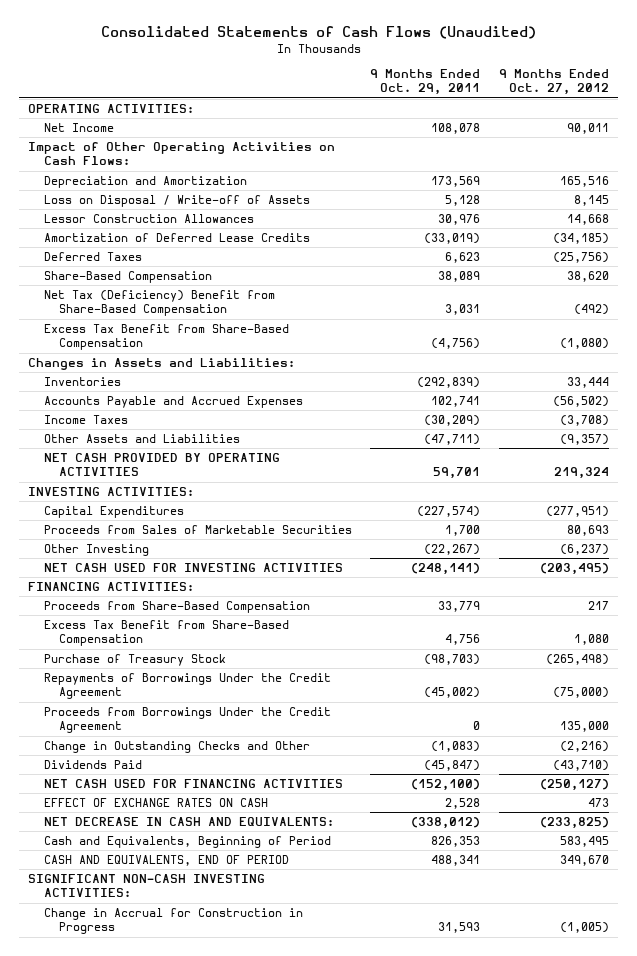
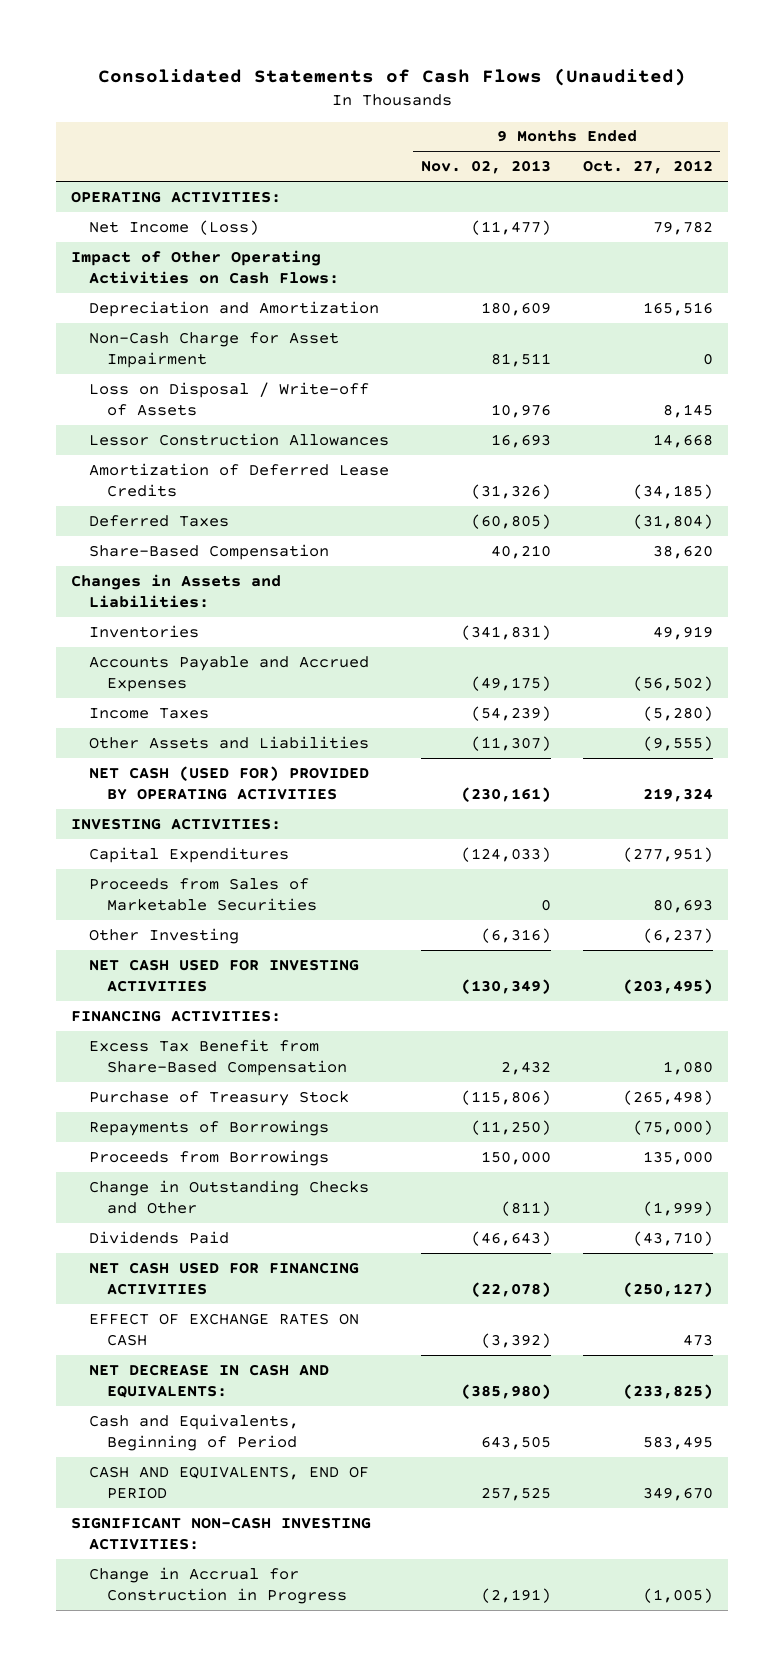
- | 9 Months Ended Oct. 29, 2011 | 9 Months Ended Oct. 27, 2012
+ | 9 Months Ended Nov. 02, 2013 | 9 Months Ended Oct. 27, 2012
- Net Income | 108,078 | 90,011
+ Net Income (Loss) | (11,477) | 79,782
+ Non-Cash Charge for Asset Impairment | 81,511 | 0
- Deferred Taxes | 6,623 | (25,756)
+ Deferred Taxes | (60,805) | (31,804)
- Net Tax (Deficiency) Benefit from Share-Based Compensation | 3,031 | (492)
- Excess Tax Benefit from Share-Based Compensation | (4,756) | (1,080)
- Inventories | (292,839) | 33,444
+ Inventories | (341,831) | 49,919
- Income Taxes | (30,209) | (3,708)
- Other Assets and Liabilities | (47,711) | (9,357)
- NET CASH PROVIDED BY OPERATING ACTIVITIES | 59,701 | 219,324
+ Income Taxes | (54,239) | (5,280)
+ Other Assets and Liabilities | (11,307) | (9,555)
+ NET CASH (USED FOR) PROVIDED BY OPERATING ACTIVITIES | (230,161) | 219,324
- Proceeds from Share-Based Compensation | 33,779 | 217
- Repayments of Borrowings Under the Credit Agreement | (45,002) | (75,000)
- Proceeds from Borrowings Under the Credit Agreement | 0 | 135,000
- Change in Outstanding Checks and Other | (1,083) | (2,216)
+ Repayments of Borrowings | (11,250) | (75,000)
+ Proceeds from Borrowings | 150,000 | 135,000
+ Change in Outstanding Checks and Other | (811) | (1,999)

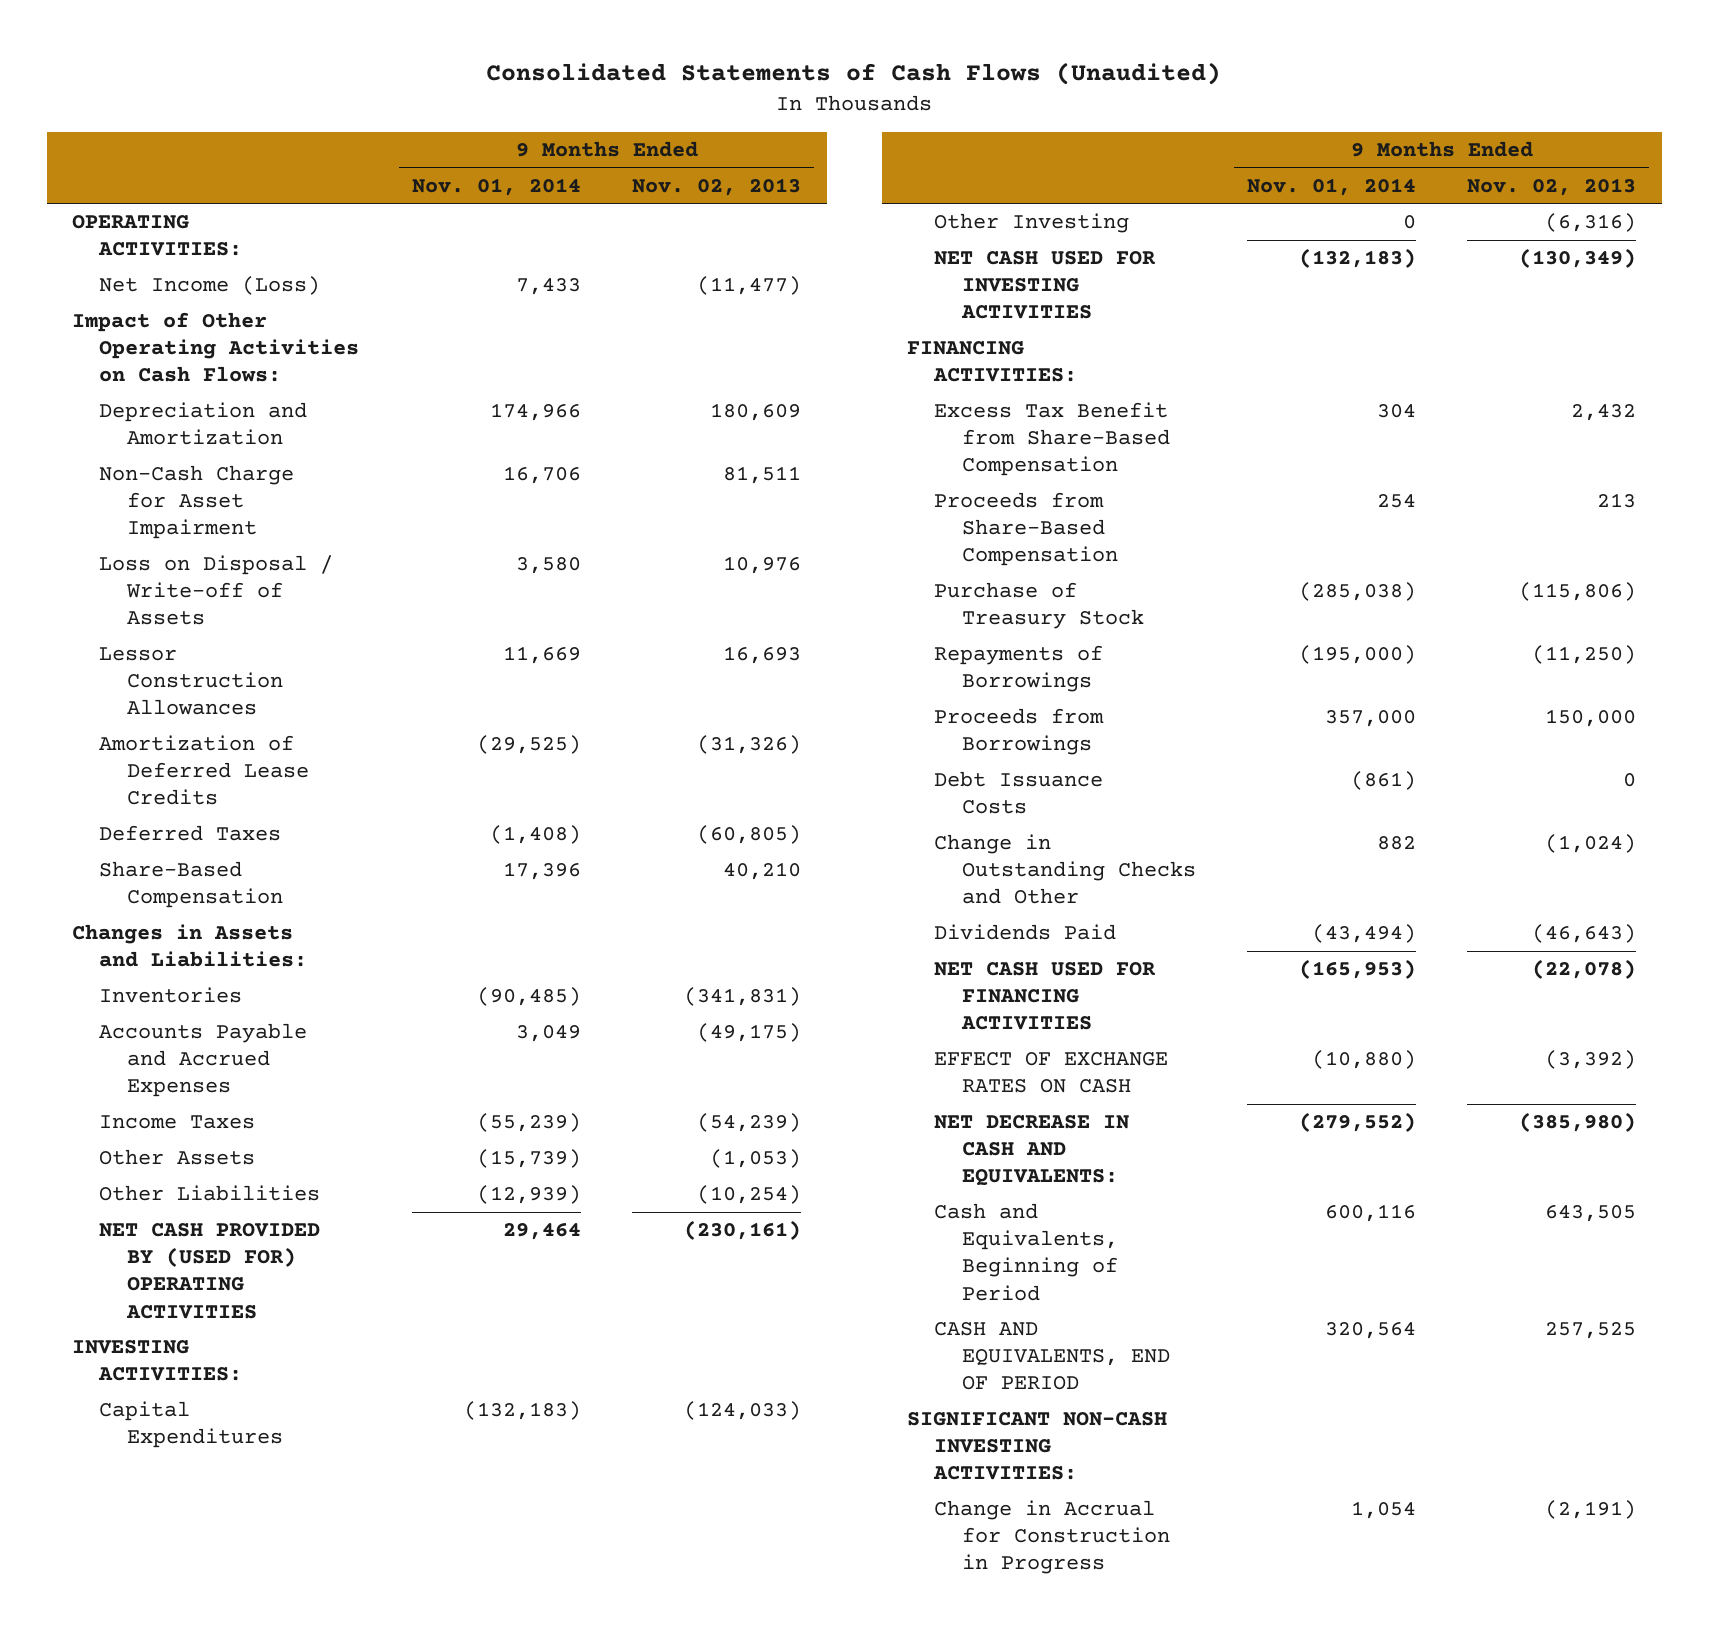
- | 9 Months Ended Nov. 02, 2013 | 9 Months Ended Oct. 27, 2012
+ | 9 Months Ended Nov. 01, 2014 | 9 Months Ended Nov. 02, 2013
- Other Assets and Liabilities | (11,307) | (9,555)
- NET CASH (USED FOR) PROVIDED BY OPERATING ACTIVITIES | (230,161) | 219,324
+ Other Assets | (15,739) | (1,053)
+ Other Liabilities | (12,939) | (10,254)
+ NET CASH PROVIDED BY (USED FOR) OPERATING ACTIVITIES | 29,464 | (230,161)
- Proceeds from Sales of Marketable Securities | 0 | 80,693
+ Proceeds from Share-Based Compensation | 254 | 213
- Change in Outstanding Checks and Other | (811) | (1,999)
+ Debt Issuance Costs | (861) | 0
+ Change in Outstanding Checks and Other | 882 | (1,024)

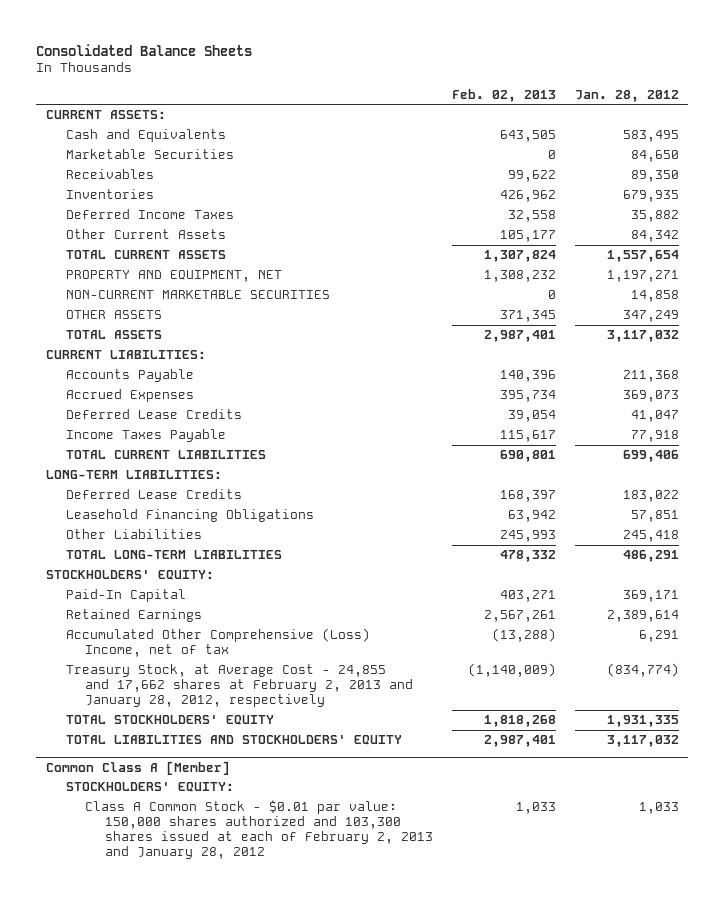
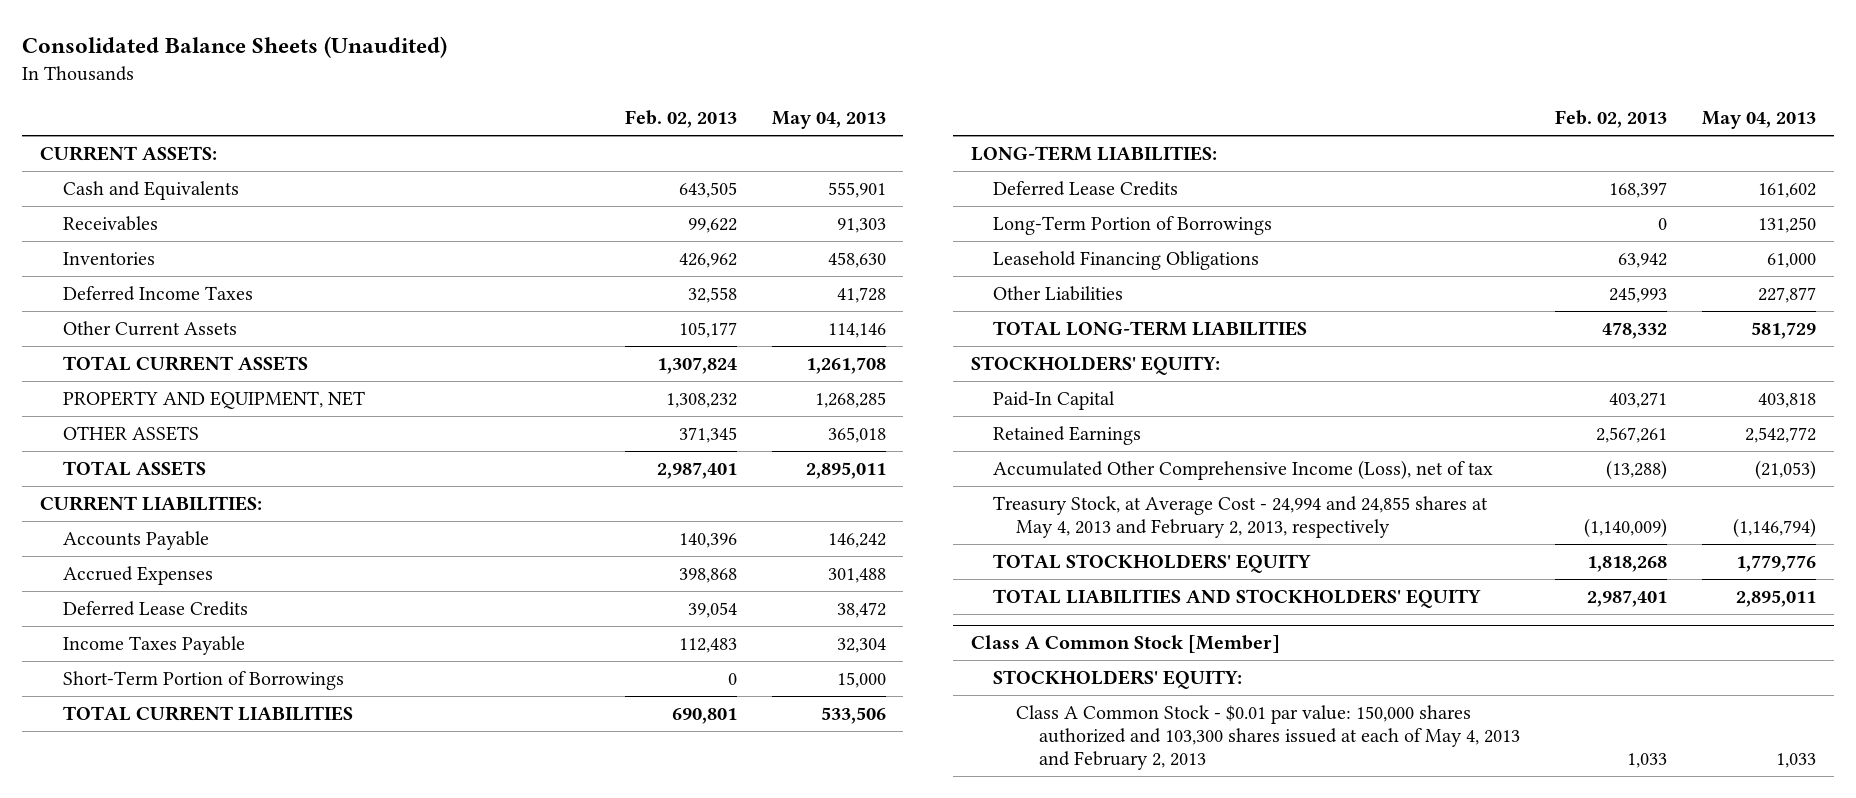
- Consolidated Balance Sheets
+ Consolidated Balance Sheets (Unaudited)
- | Feb. 02, 2013 | Jan. 28, 2012
+ | Feb. 02, 2013 | May 04, 2013
- Marketable Securities | 0 | 84,650
- NON-CURRENT MARKETABLE SECURITIES | 0 | 14,858
- Accrued Expenses | 395,734 | 369,073
+ Accrued Expenses | 398,868 | 301,488
- Income Taxes Payable | 115,617 | 77,918
+ Income Taxes Payable | 112,483 | 32,304
+ Short-Term Portion of Borrowings | 0 | 15,000
+ Long-Term Portion of Borrowings | 0 | 131,250
- Accumulated Other Comprehensive (Loss) Income, net of tax | (13,288) | 6,291
- Treasury Stock, at Average Cost - 24,855 and 17,662 shares at February 2, 2013 and January 28, 2012, respectively | (1,140,009) | (834,774)
+ Accumulated Other Comprehensive Income (Loss), net of tax | (13,288) | (21,053)
+ Treasury Stock, at Average Cost - 24,994 and 24,855 shares at May 4, 2013 and February 2, 2013, respectively | (1,140,009) | (1,146,794)
- Common Class A [Member]
+ Class A Common Stock [Member]
- Class A Common Stock - $0.01 par value: 150,000 shares authorized and 103,300 shares issued at each of February 2, 2013 and January 28, 2012 | 1,033 | 1,033
+ Class A Common Stock - $0.01 par value: 150,000 shares authorized and 103,300 shares issued at each of May 4, 2013 and February 2, 2013 | 1,033 | 1,033

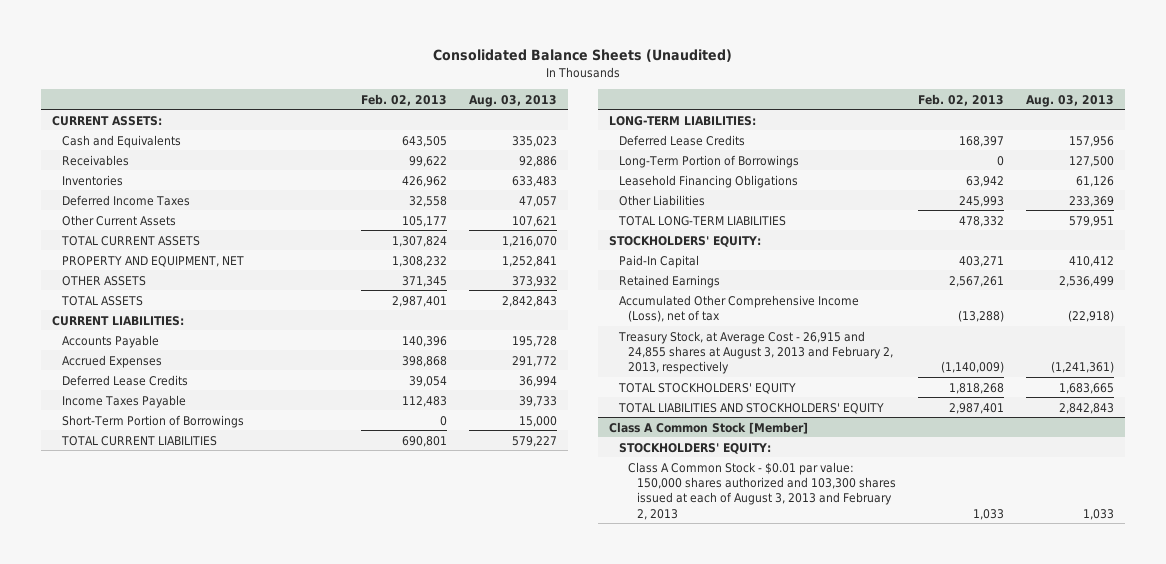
- | Feb. 02, 2013 | May 04, 2013
+ | Feb. 02, 2013 | Aug. 03, 2013
- Treasury Stock, at Average Cost - 24,994 and 24,855 shares at May 4, 2013 and February 2, 2013, respectively | (1,140,009) | (1,146,794)
+ Treasury Stock, at Average Cost - 26,915 and 24,855 shares at August 3, 2013 and February 2, 2013, respectively | (1,140,009) | (1,241,361)
@ Class A Common Stock [Member]
- Class A Common Stock - $0.01 par value: 150,000 shares authorized and 103,300 shares issued at each of May 4, 2013 and February 2, 2013 | 1,033 | 1,033
+ Class A Common Stock - $0.01 par value: 150,000 shares authorized and 103,300 shares issued at each of August 3, 2013 and February 2, 2013 | 1,033 | 1,033

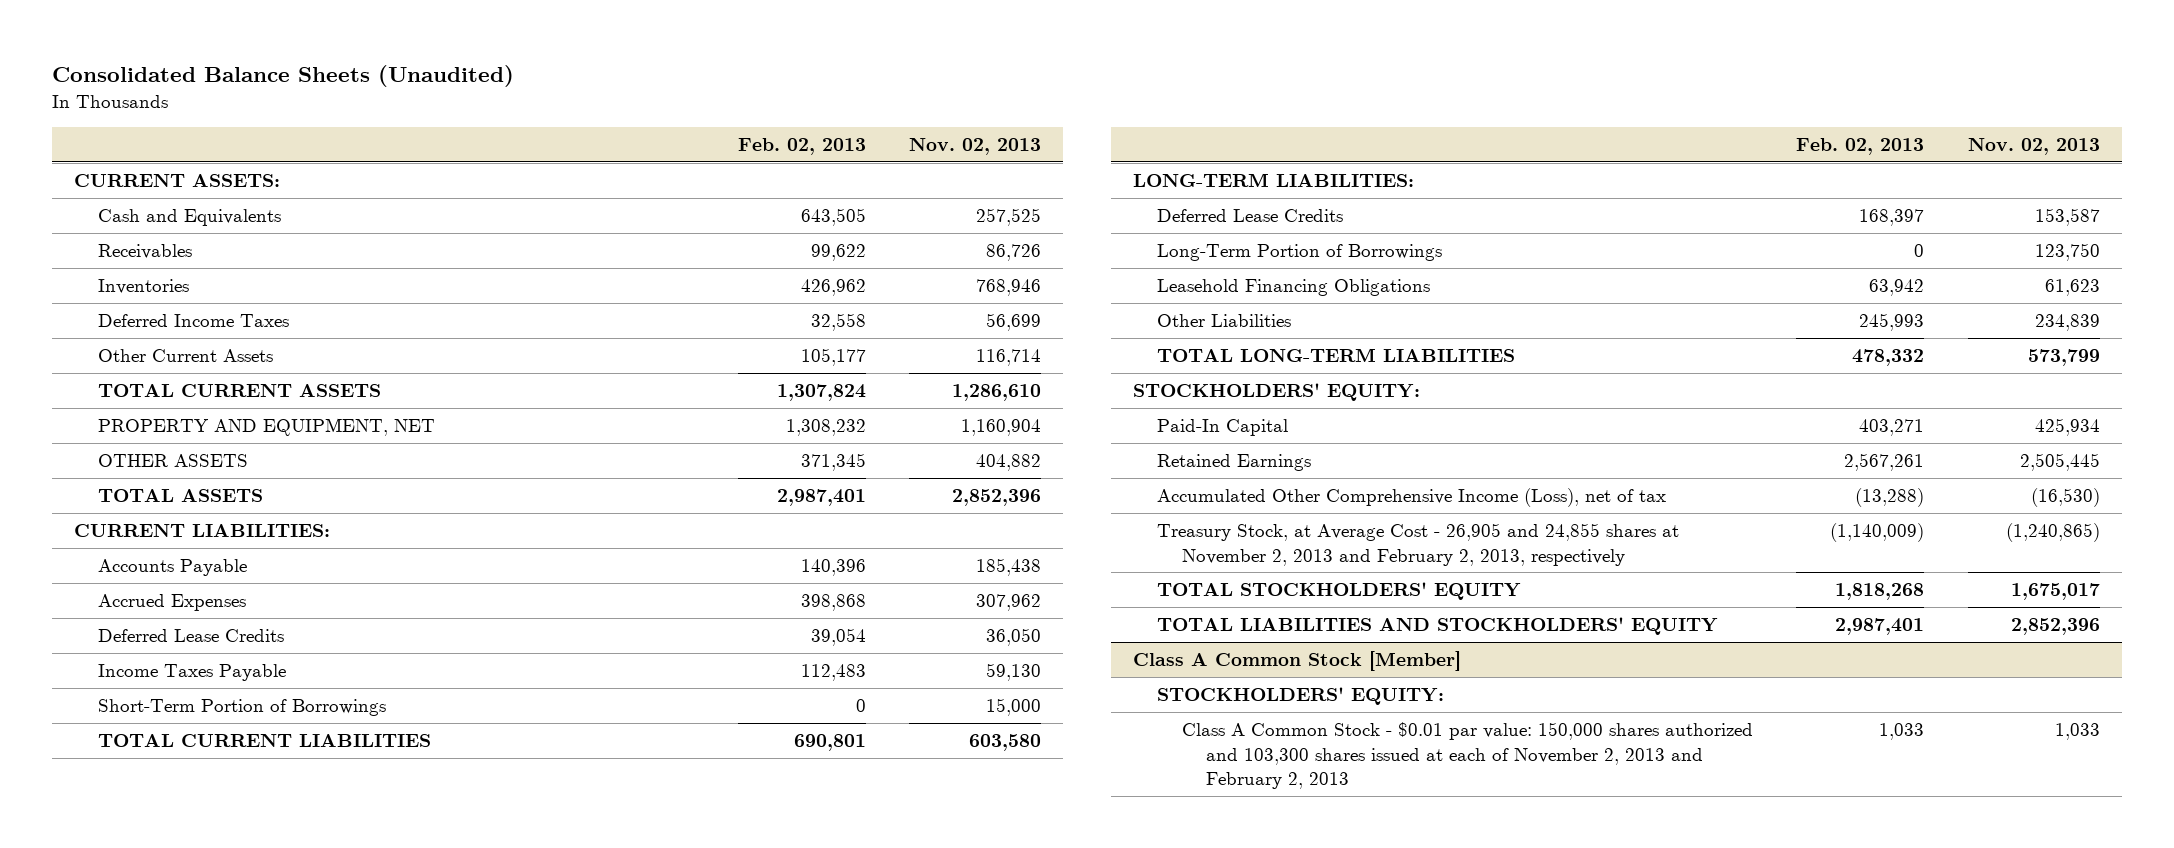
- | Feb. 02, 2013 | Aug. 03, 2013
+ | Feb. 02, 2013 | Nov. 02, 2013
- Treasury Stock, at Average Cost - 26,915 and 24,855 shares at August 3, 2013 and February 2, 2013, respectively | (1,140,009) | (1,241,361)
+ Treasury Stock, at Average Cost - 26,905 and 24,855 shares at November 2, 2013 and February 2, 2013, respectively | (1,140,009) | (1,240,865)
@ Class A Common Stock [Member]
- Class A Common Stock - $0.01 par value: 150,000 shares authorized and 103,300 shares issued at each of August 3, 2013 and February 2, 2013 | 1,033 | 1,033
+ Class A Common Stock - $0.01 par value: 150,000 shares authorized and 103,300 shares issued at each of November 2, 2013 and February 2, 2013 | 1,033 | 1,033

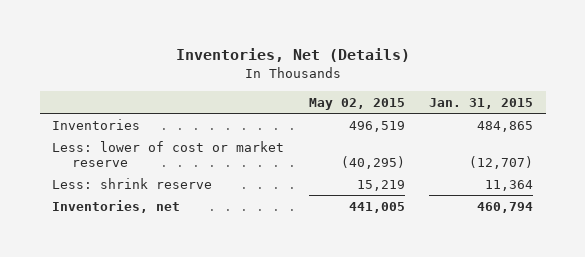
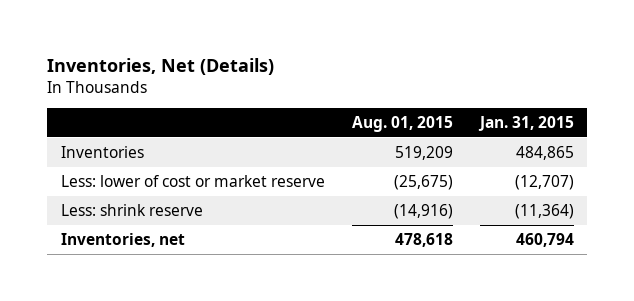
- | May 02, 2015 | Jan. 31, 2015
+ | Aug. 01, 2015 | Jan. 31, 2015
- Less: shrink reserve | 15,219 | 11,364
+ Less: shrink reserve | (14,916) | (11,364)

